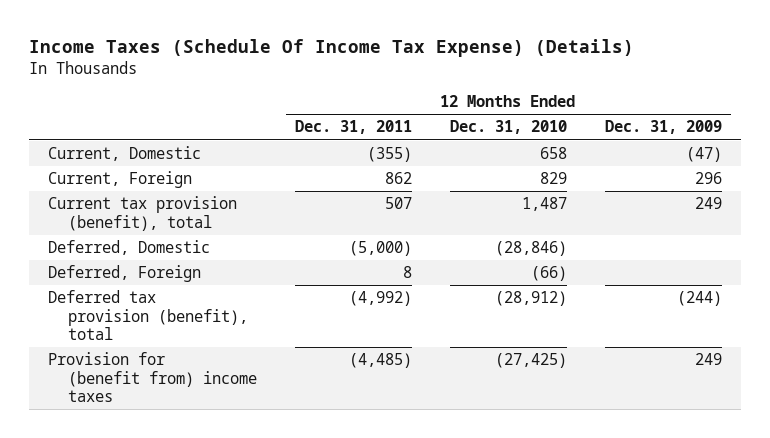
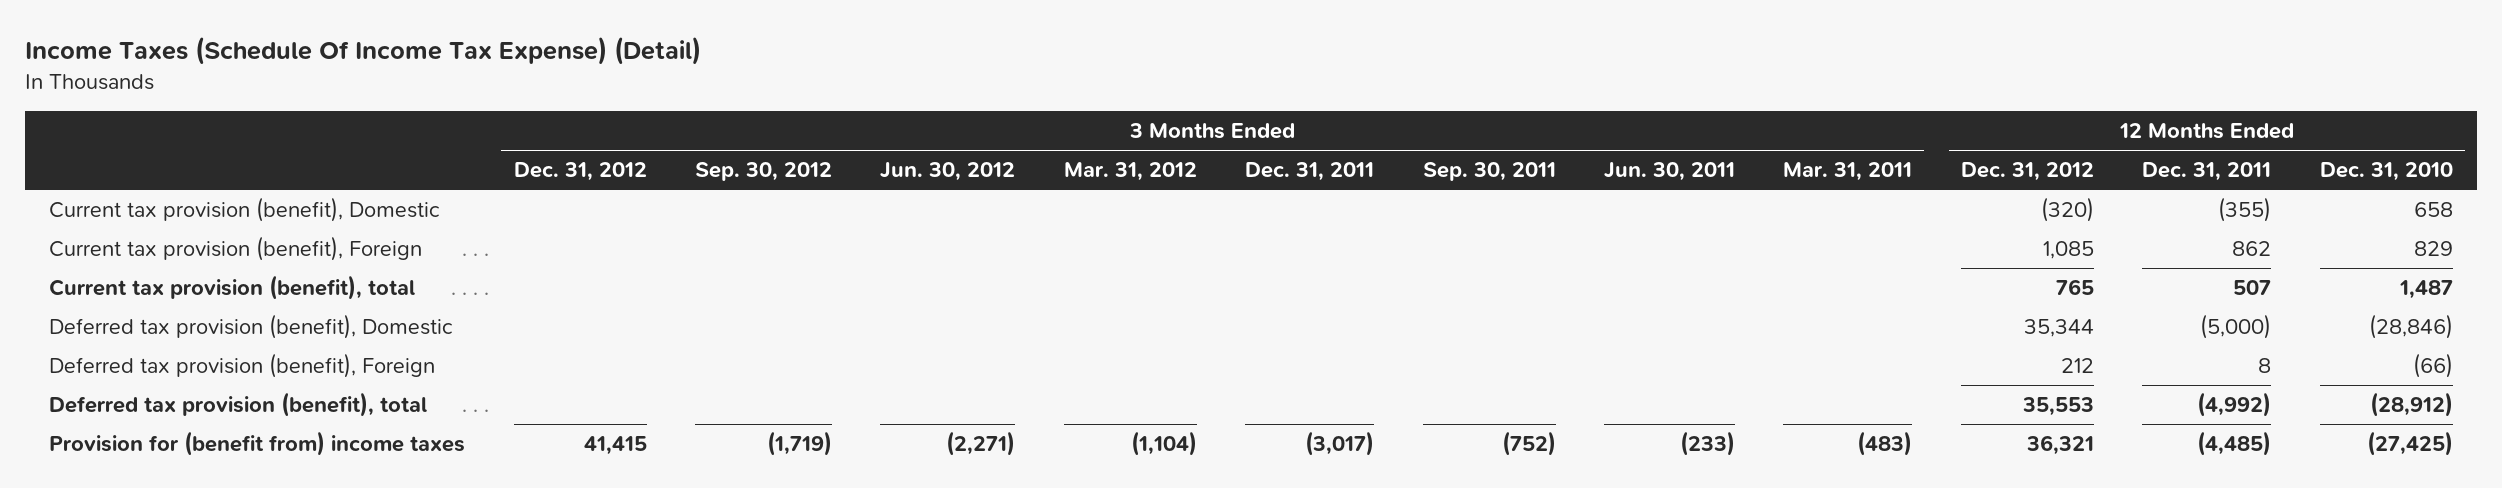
- Income Taxes (Schedule Of Income Tax Expense) (Details)
+ Income Taxes (Schedule Of Income Tax Expense) (Detail)
- | 12 Months Ended Dec. 31, 2011 | 12 Months Ended Dec. 31, 2010 | 12 Months Ended Dec. 31, 2009
+ | 3 Months Ended Dec. 31, 2012 | 3 Months Ended Sep. 30, 2012 | 3 Months Ended Jun. 30, 2012 | 3 Months Ended Mar. 31, 2012 | 3 Months Ended Dec. 31, 2011 | 3 Months Ended Sep. 30, 2011 | 3 Months Ended Jun. 30, 2011 | 3 Months Ended Mar. 31, 2011 | 12 Months Ended Dec. 31, 2012 | 12 Months Ended Dec. 31, 2011 | 12 Months Ended Dec. 31, 2010
- Current, Domestic | (355) | 658 | (47)
- Current, Foreign | 862 | 829 | 296
+ Current tax provision (benefit), Domestic | | | | | | | | | (320) | (355) | 658
+ Current tax provision (benefit), Foreign | | | | | | | | | 1,085 | 862 | 829
- Deferred, Domestic | (5,000) | (28,846) |
- Deferred, Foreign | 8 | (66) |
+ Deferred tax provision (benefit), Domestic | | | | | | | | | 35,344 | (5,000) | (28,846)
+ Deferred tax provision (benefit), Foreign | | | | | | | | | 212 | 8 | (66)

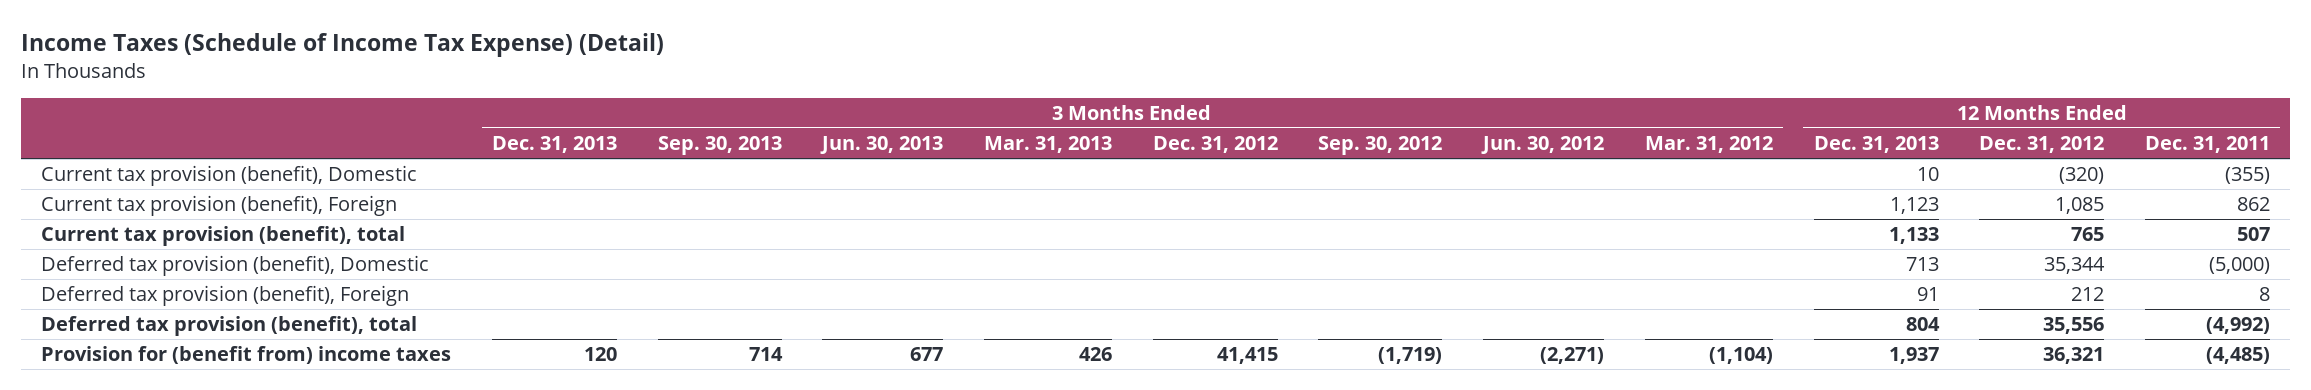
- Income Taxes (Schedule Of Income Tax Expense) (Detail)
+ Income Taxes (Schedule of Income Tax Expense) (Detail)
- | 3 Months Ended Dec. 31, 2012 | 3 Months Ended Sep. 30, 2012 | 3 Months Ended Jun. 30, 2012 | 3 Months Ended Mar. 31, 2012 | 3 Months Ended Dec. 31, 2011 | 3 Months Ended Sep. 30, 2011 | 3 Months Ended Jun. 30, 2011 | 3 Months Ended Mar. 31, 2011 | 12 Months Ended Dec. 31, 2012 | 12 Months Ended Dec. 31, 2011 | 12 Months Ended Dec. 31, 2010
+ | 3 Months Ended Dec. 31, 2013 | 3 Months Ended Sep. 30, 2013 | 3 Months Ended Jun. 30, 2013 | 3 Months Ended Mar. 31, 2013 | 3 Months Ended Dec. 31, 2012 | 3 Months Ended Sep. 30, 2012 | 3 Months Ended Jun. 30, 2012 | 3 Months Ended Mar. 31, 2012 | 12 Months Ended Dec. 31, 2013 | 12 Months Ended Dec. 31, 2012 | 12 Months Ended Dec. 31, 2011
- Deferred tax provision (benefit), total | | | | | | | | | 35,553 | (4,992) | (28,912)
+ Deferred tax provision (benefit), total | | | | | | | | | 804 | 35,556 | (4,992)

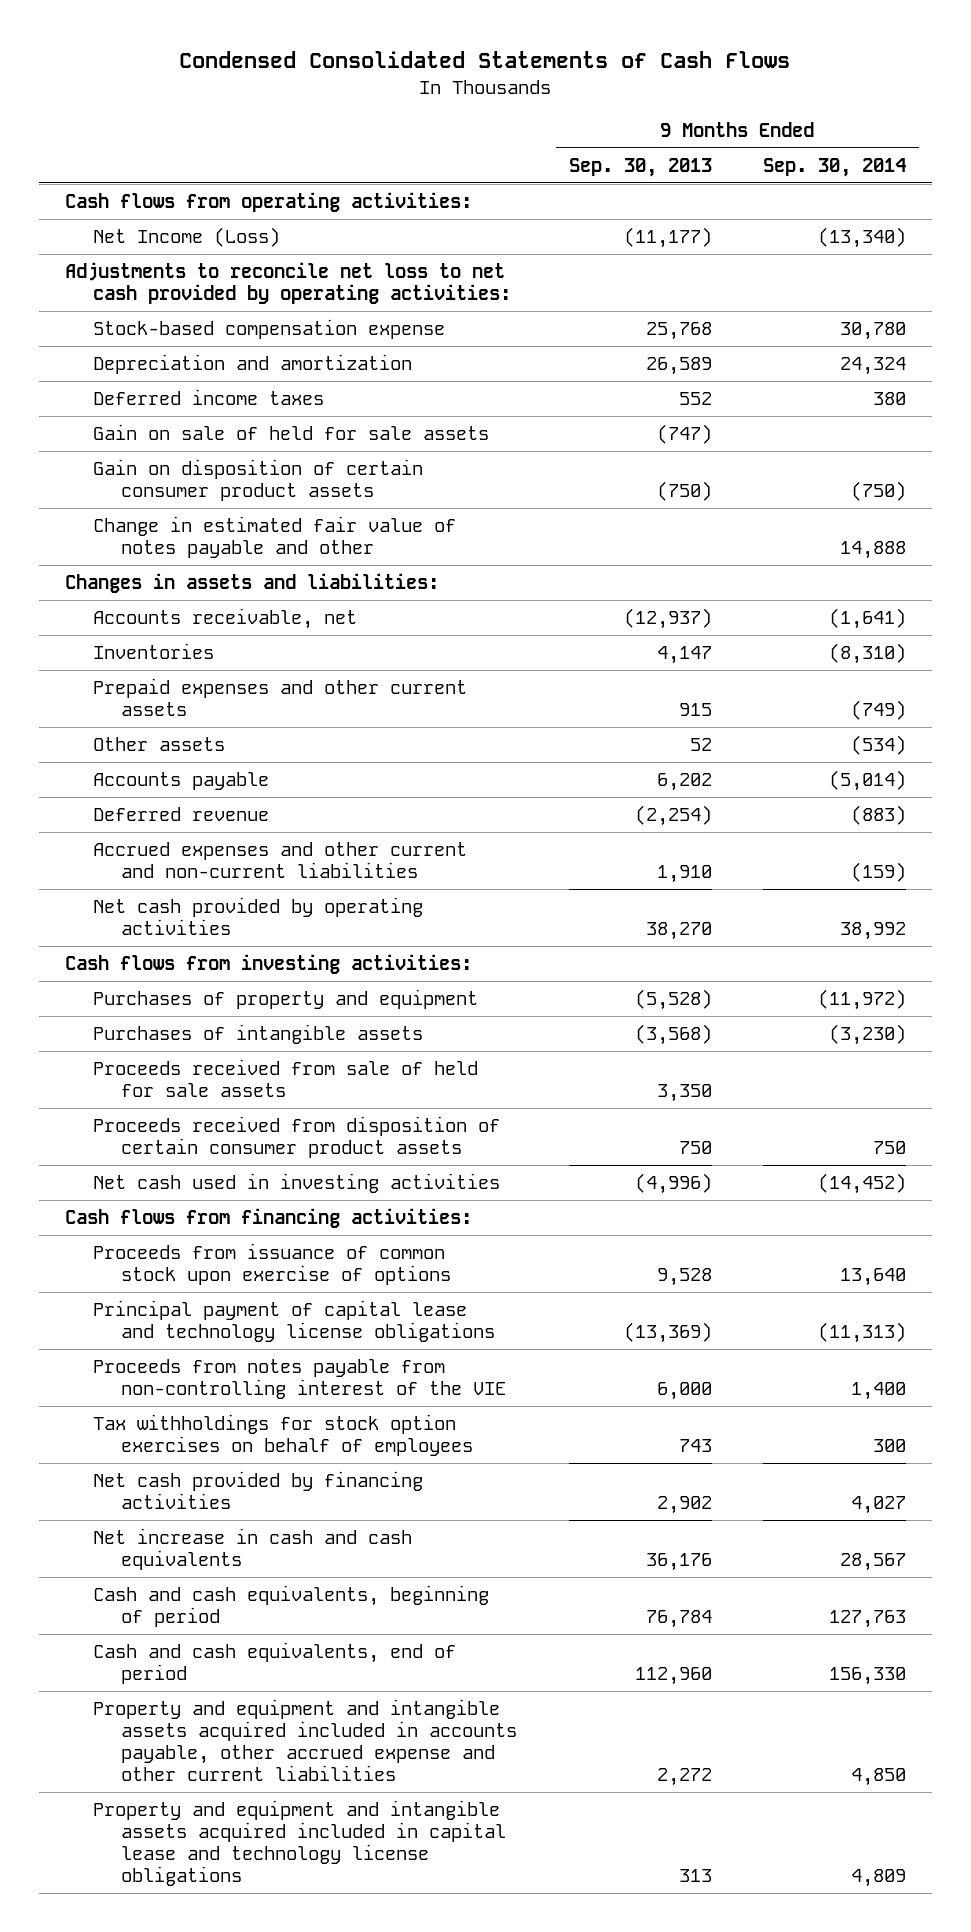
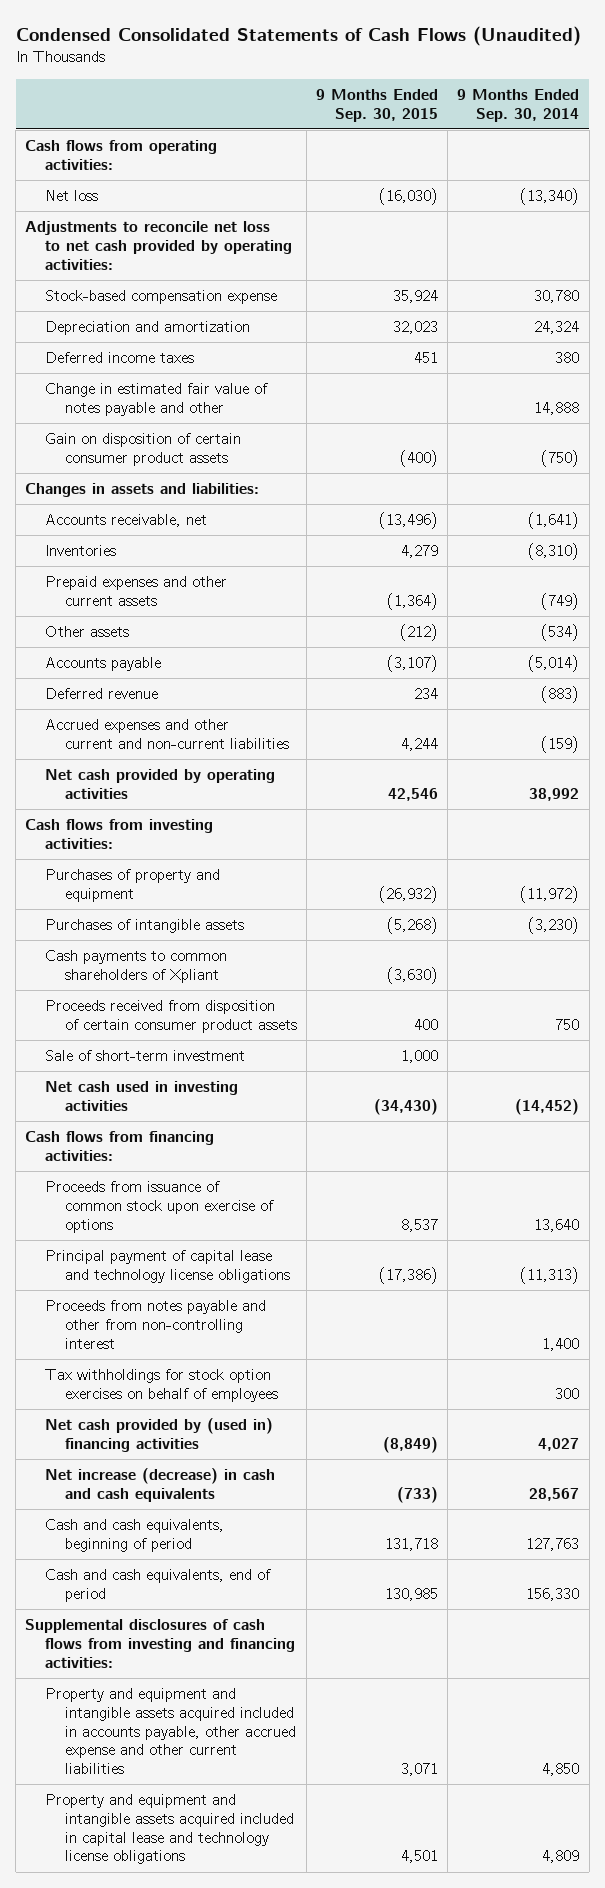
- Condensed Consolidated Statements of Cash Flows
+ Condensed Consolidated Statements of Cash Flows (Unaudited)
- | 9 Months Ended Sep. 30, 2013 | 9 Months Ended Sep. 30, 2014
+ | 9 Months Ended Sep. 30, 2015 | 9 Months Ended Sep. 30, 2014
- Net Income (Loss) | (11,177) | (13,340)
+ Net loss | (16,030) | (13,340)
- Gain on sale of held for sale assets | (747) |
moved down: Gain on disposition of certain consumer product assets | (400) | (750)
- Proceeds received from sale of held for sale assets | 3,350 |
+ Cash payments to common shareholders of Xpliant | (3,630) |
+ Sale of short-term investment | 1,000 |
- Proceeds from notes payable from non-controlling interest of the VIE | 6,000 | 1,400
+ Proceeds from notes payable and other from non-controlling interest | | 1,400
- Net cash provided by financing activities | 2,902 | 4,027
- Net increase in cash and cash equivalents | 36,176 | 28,567
+ Net cash provided by (used in) financing activities | (8,849) | 4,027
+ Net increase (decrease) in cash and cash equivalents | (733) | 28,567
+ Supplemental disclosures of cash flows from investing and financing activities:

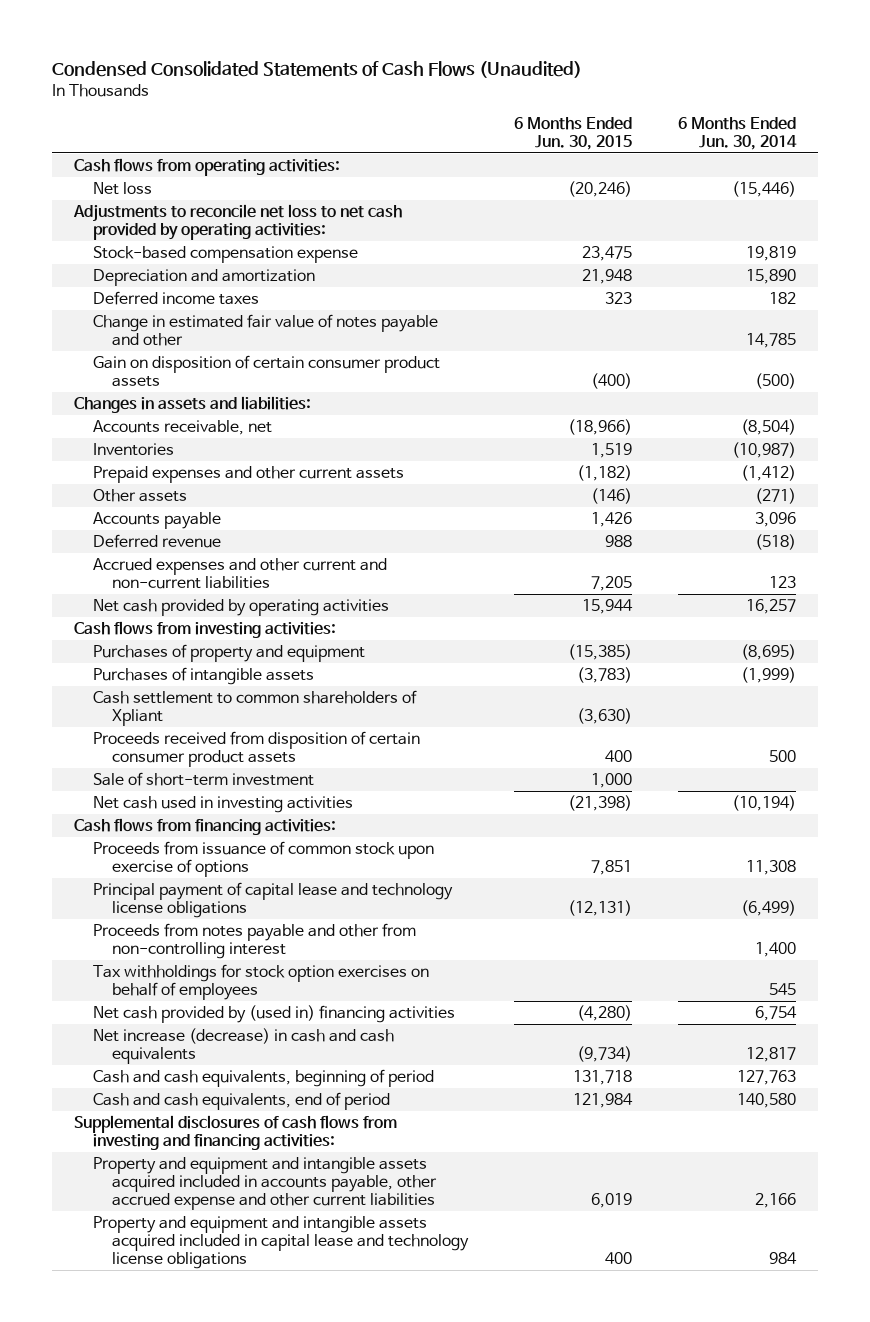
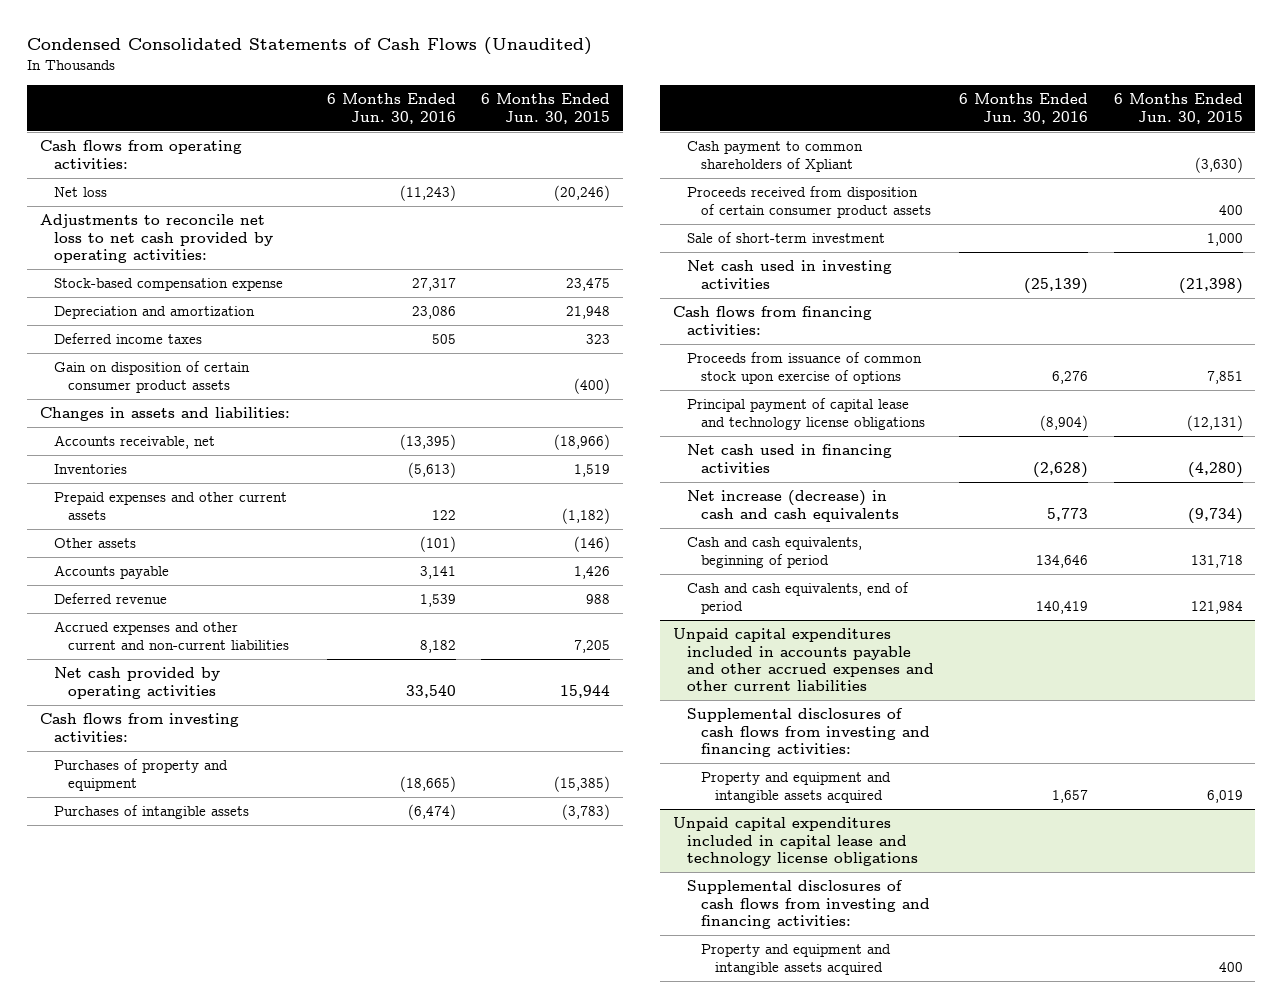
- | 6 Months Ended Jun. 30, 2015 | 6 Months Ended Jun. 30, 2014
+ | 6 Months Ended Jun. 30, 2016 | 6 Months Ended Jun. 30, 2015
- Change in estimated fair value of notes payable and other | | 14,785
- Cash settlement to common shareholders of Xpliant | (3,630) |
+ Cash payment to common shareholders of Xpliant | | (3,630)
- Proceeds from notes payable and other from non-controlling interest | | 1,400
- Tax withholdings for stock option exercises on behalf of employees | | 545
- Net cash provided by (used in) financing activities | (4,280) | 6,754
+ Net cash used in financing activities | (2,628) | (4,280)
+ Unpaid capital expenditures included in accounts payable and other accrued expenses and other current liabilities
- Property and equipment and intangible assets acquired included in accounts payable, other accrued expense and other current liabilities | 6,019 | 2,166
- Property and equipment and intangible assets acquired included in capital lease and technology license obligations | 400 | 984
+ Property and equipment and intangible assets acquired | 1,657 | 6,019
+ Unpaid capital expenditures included in capital lease and technology license obligations
+ Supplemental disclosures of cash flows from investing and financing activities:
+ Property and equipment and intangible assets acquired | | 400

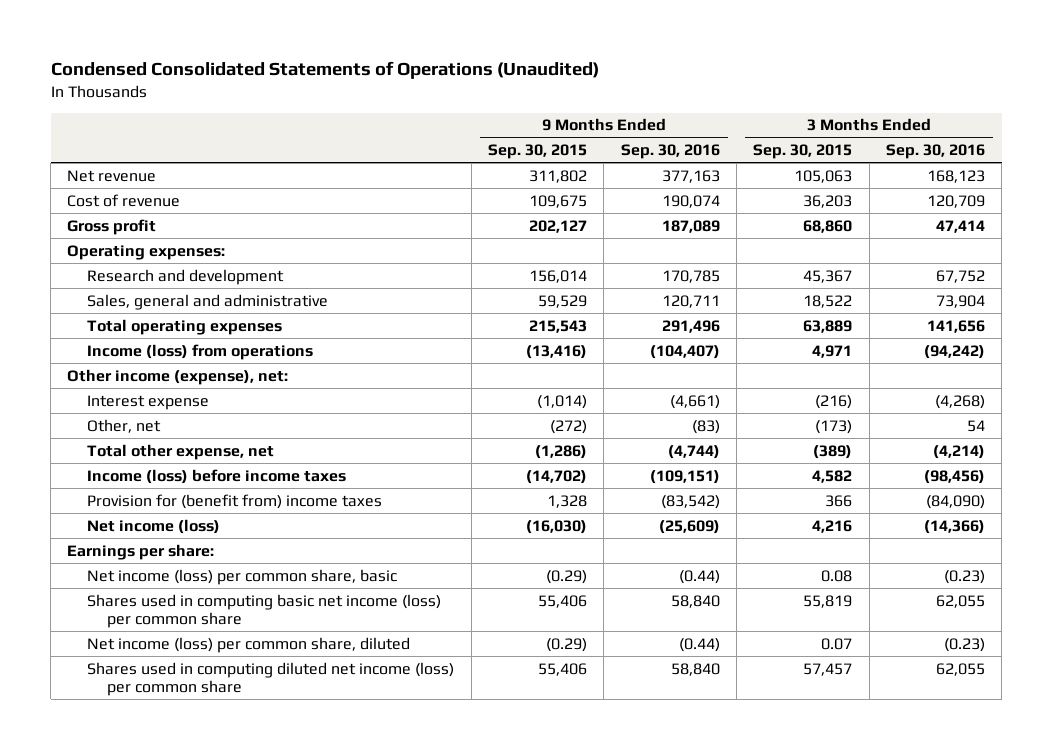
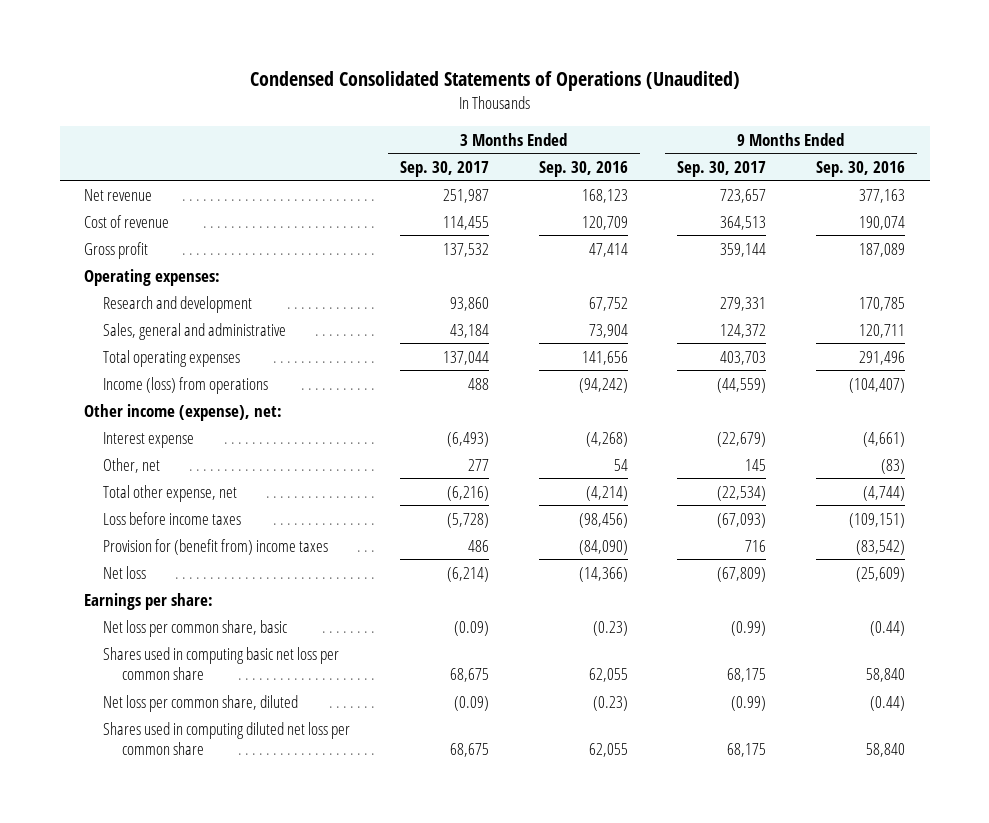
- | 9 Months Ended Sep. 30, 2015 | 9 Months Ended Sep. 30, 2016 | 3 Months Ended Sep. 30, 2015 | 3 Months Ended Sep. 30, 2016
+ | 3 Months Ended Sep. 30, 2017 | 3 Months Ended Sep. 30, 2016 | 9 Months Ended Sep. 30, 2017 | 9 Months Ended Sep. 30, 2016
- Income (loss) before income taxes | (14,702) | (109,151) | 4,582 | (98,456)
+ Loss before income taxes | (5,728) | (98,456) | (67,093) | (109,151)
- Net income (loss) | (16,030) | (25,609) | 4,216 | (14,366)
+ Net loss | (6,214) | (14,366) | (67,809) | (25,609)
- Net income (loss) per common share, basic | (0.29) | (0.44) | 0.08 | (0.23)
- Shares used in computing basic net income (loss) per common share | 55,406 | 58,840 | 55,819 | 62,055
- Net income (loss) per common share, diluted | (0.29) | (0.44) | 0.07 | (0.23)
- Shares used in computing diluted net income (loss) per common share | 55,406 | 58,840 | 57,457 | 62,055
+ Net loss per common share, basic | (0.09) | (0.23) | (0.99) | (0.44)
+ Shares used in computing basic net loss per common share | 68,675 | 62,055 | 68,175 | 58,840
+ Net loss per common share, diluted | (0.09) | (0.23) | (0.99) | (0.44)
+ Shares used in computing diluted net loss per common share | 68,675 | 62,055 | 68,175 | 58,840

